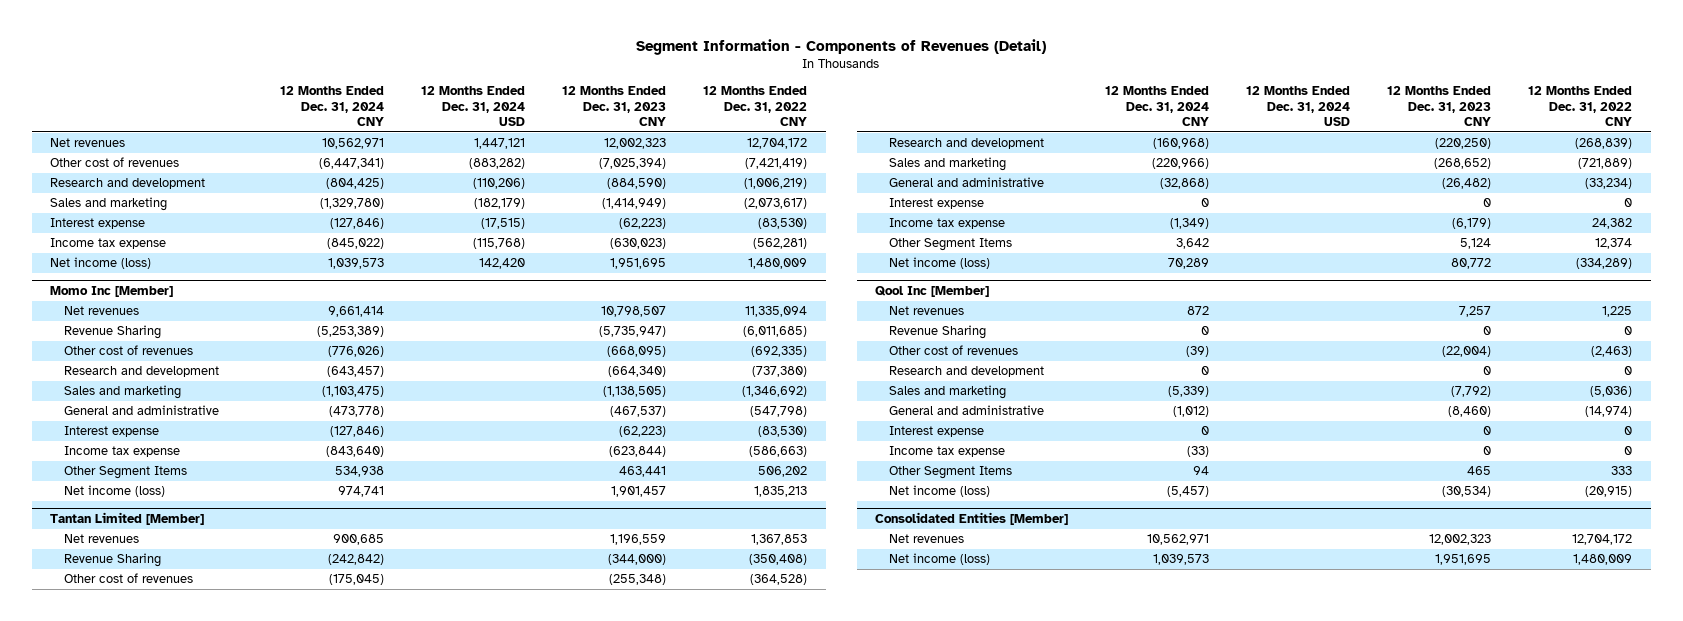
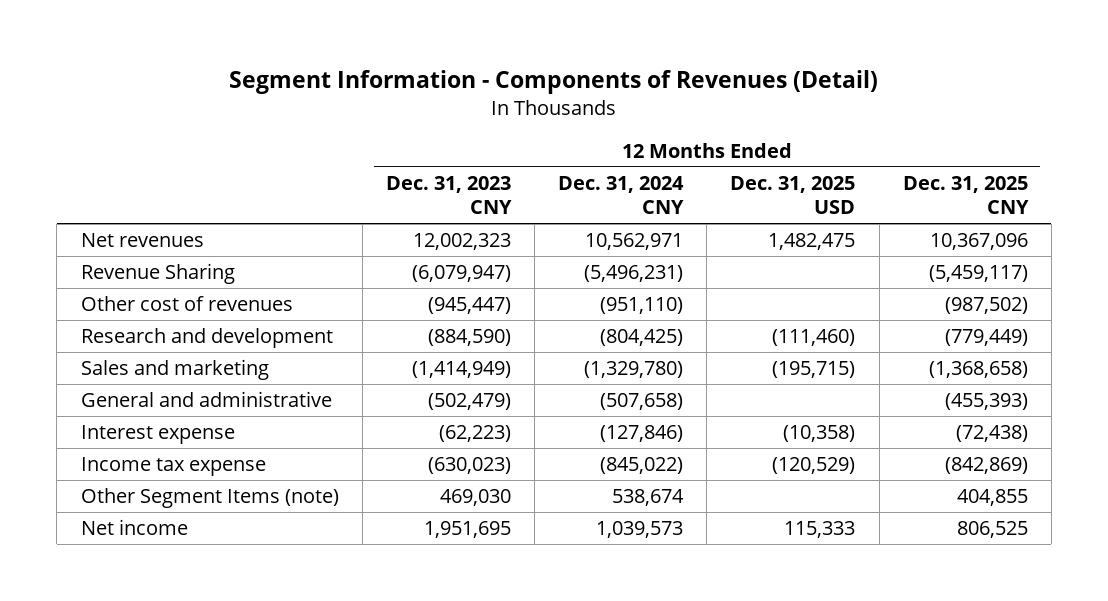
- | 12 Months Ended Dec. 31, 2024 CNY | 12 Months Ended Dec. 31, 2024 USD | 12 Months Ended Dec. 31, 2023 CNY | 12 Months Ended Dec. 31, 2022 CNY
+ | 12 Months Ended Dec. 31, 2023 CNY | 12 Months Ended Dec. 31, 2024 CNY | 12 Months Ended Dec. 31, 2025 USD | 12 Months Ended Dec. 31, 2025 CNY
- Other cost of revenues | (6,447,341) | (883,282) | (7,025,394) | (7,421,419)
+ Revenue Sharing | (6,079,947) | (5,496,231) | | (5,459,117)
+ Other cost of revenues | (945,447) | (951,110) | | (987,502)
+ General and administrative | (502,479) | (507,658) | | (455,393)
- Net income (loss) | 1,039,573 | 142,420 | 1,951,695 | 1,480,009
- Momo Inc [Member]
- Net revenues | 9,661,414 | | 10,798,507 | 11,335,094
- Revenue Sharing | (5,253,389) | | (5,735,947) | (6,011,685)
- Other cost of revenues | (776,026) | | (668,095) | (692,335)
- Research and development | (643,457) | | (664,340) | (737,380)
- Sales and marketing | (1,103,475) | | (1,138,505) | (1,346,692)
- General and administrative | (473,778) | | (467,537) | (547,798)
- Interest expense | (127,846) | | (62,223) | (83,530)
- Income tax expense | (843,640) | | (623,844) | (586,663)
- Other Segment Items | 534,938 | | 463,441 | 506,202
- Net income (loss) | 974,741 | | 1,901,457 | 1,835,213
- Tantan Limited [Member]
- Net revenues | 900,685 | | 1,196,559 | 1,367,853
- Revenue Sharing | (242,842) | | (344,000) | (350,408)
- Other cost of revenues | (175,045) | | (255,348) | (364,528)
- Research and development | (160,968) | | (220,250) | (268,839)
- Sales and marketing | (220,966) | | (268,652) | (721,889)
- General and administrative | (32,868) | | (26,482) | (33,234)
- Interest expense | 0 | | 0 | 0
- Income tax expense | (1,349) | | (6,179) | 24,382
- Other Segment Items | 3,642 | | 5,124 | 12,374
- Net income (loss) | 70,289 | | 80,772 | (334,289)
- Qool Inc [Member]
- Net revenues | 872 | | 7,257 | 1,225
- Revenue Sharing | 0 | | 0 | 0
- Other cost of revenues | (39) | | (22,004) | (2,463)
- Research and development | 0 | | 0 | 0
- Sales and marketing | (5,339) | | (7,792) | (5,036)
- General and administrative | (1,012) | | (8,460) | (14,974)
- Interest expense | 0 | | 0 | 0
- Income tax expense | (33) | | 0 | 0
- Other Segment Items | 94 | | 465 | 333
- Net income (loss) | (5,457) | | (30,534) | (20,915)
- Consolidated Entities [Member]
- Net revenues | 10,562,971 | | 12,002,323 | 12,704,172
- Net income (loss) | 1,039,573 | | 1,951,695 | 1,480,009
+ Other Segment Items (note) | 469,030 | 538,674 | | 404,855
+ Net income | 1,951,695 | 1,039,573 | 115,333 | 806,525

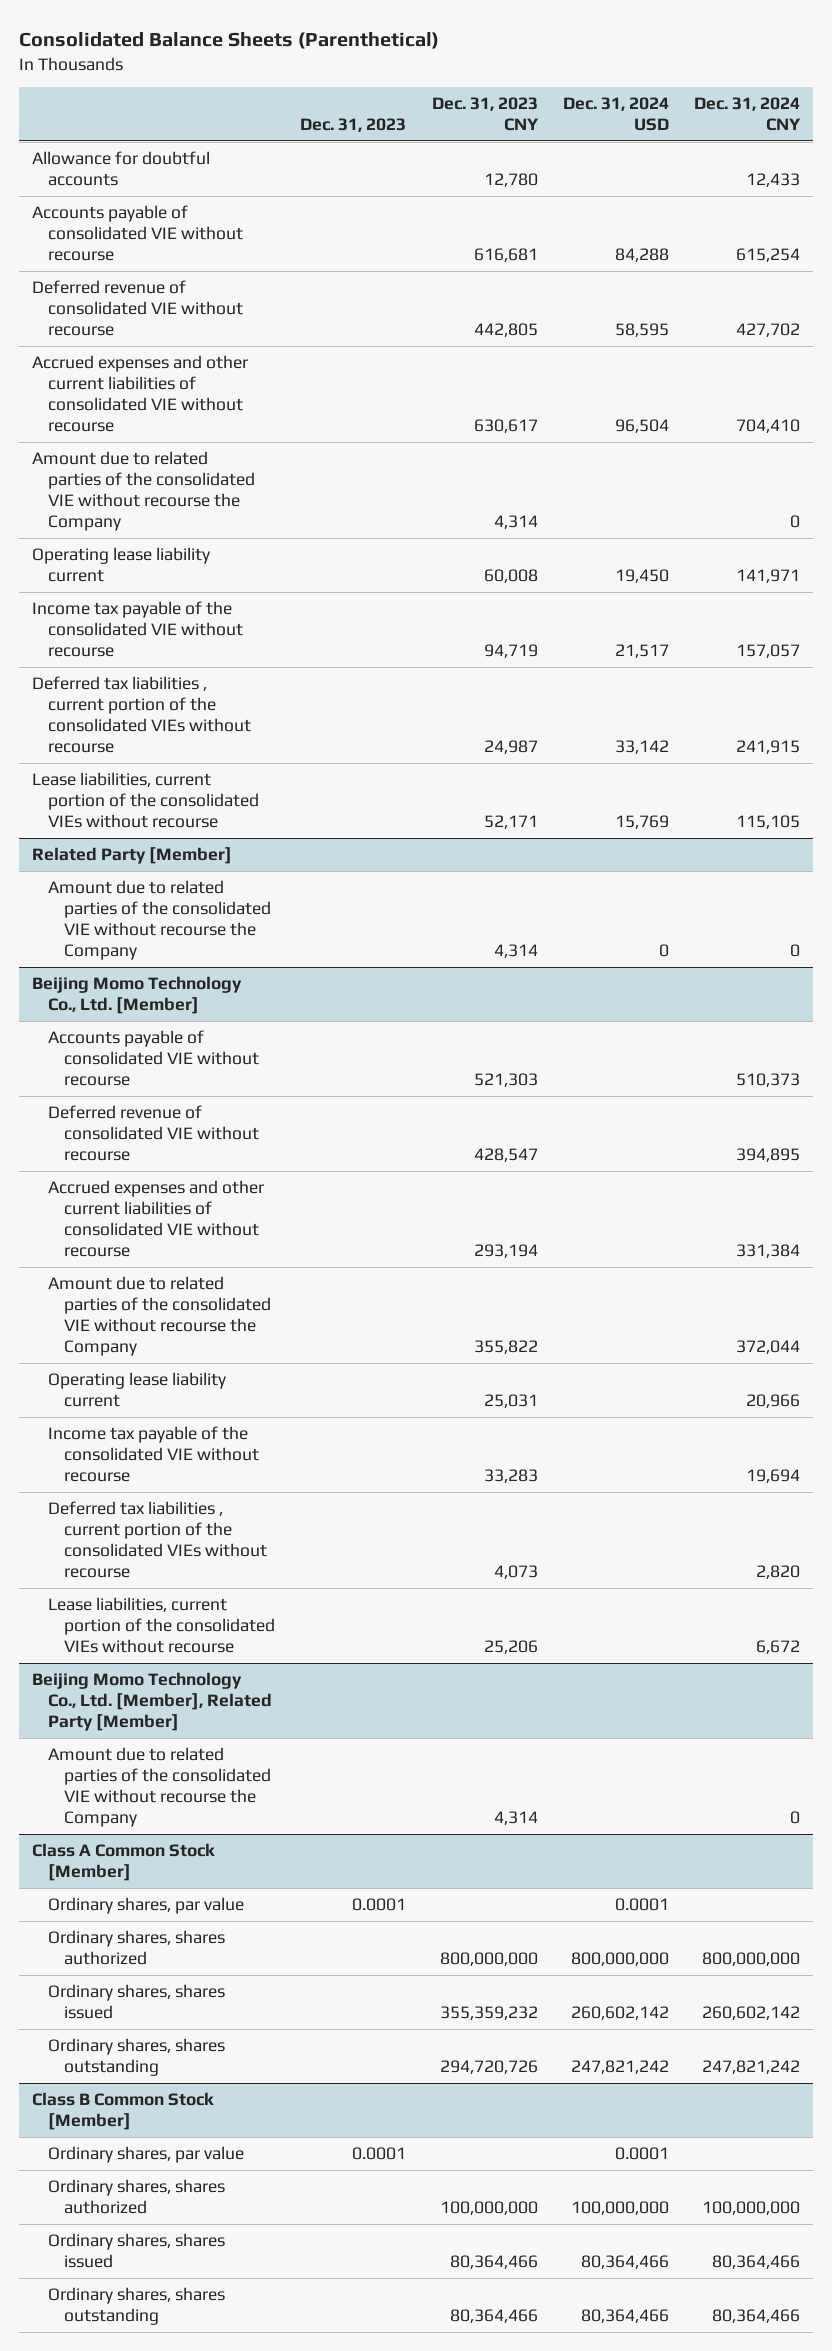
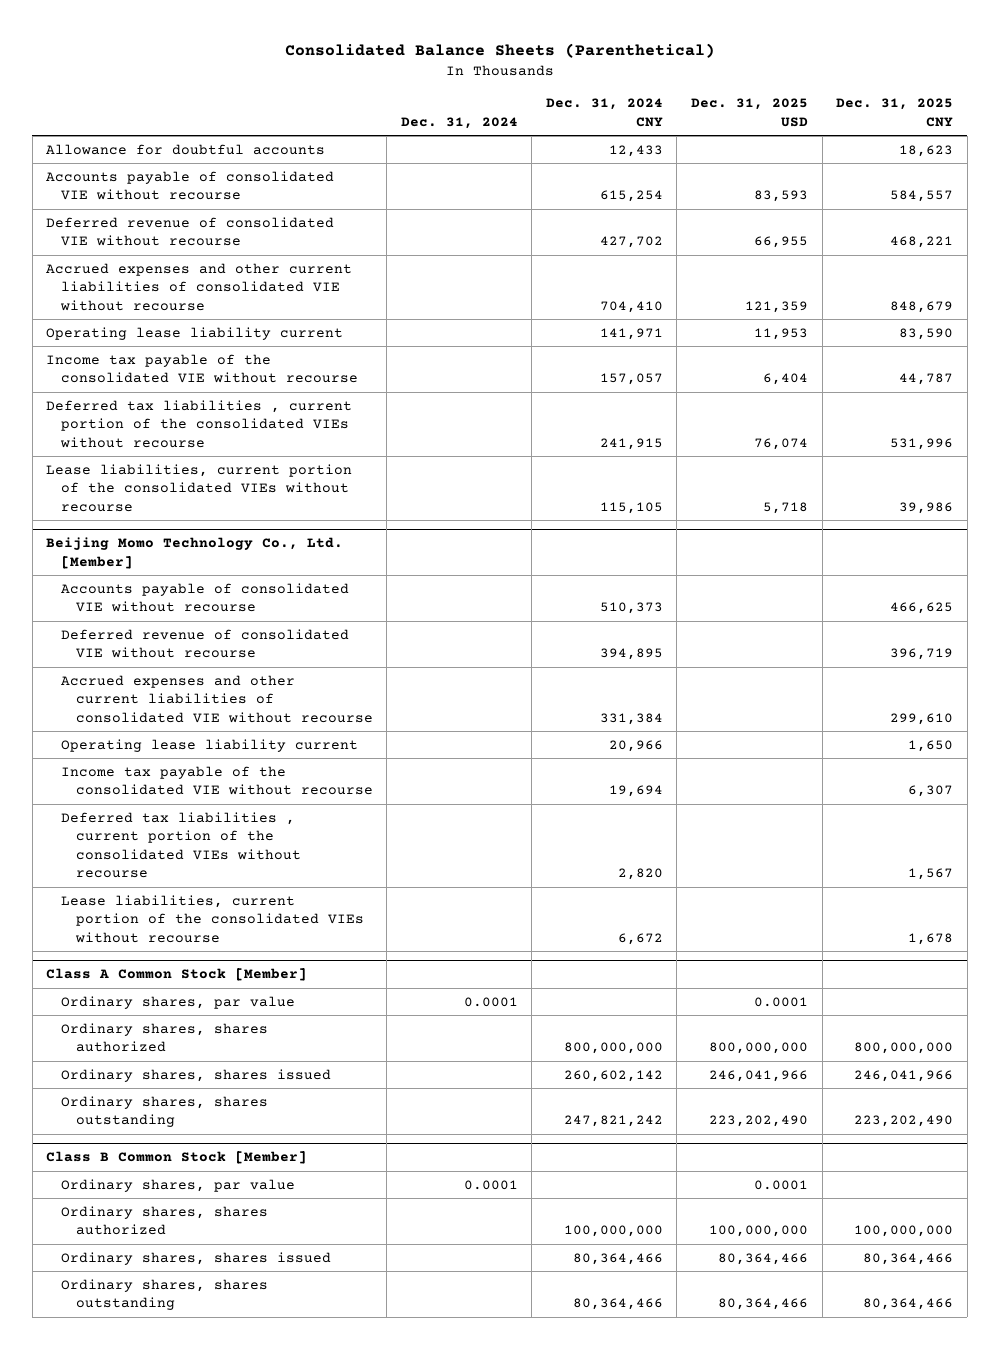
- | Dec. 31, 2023 | Dec. 31, 2023 CNY | Dec. 31, 2024 USD | Dec. 31, 2024 CNY
+ | Dec. 31, 2024 | Dec. 31, 2024 CNY | Dec. 31, 2025 USD | Dec. 31, 2025 CNY
- Amount due to related parties of the consolidated VIE without recourse the Company | | 4,314 | | 0
- Related Party [Member]
- Amount due to related parties of the consolidated VIE without recourse the Company | | 4,314 | 0 | 0
@ Beijing Momo Technology Co., Ltd. [Member]
- Amount due to related parties of the consolidated VIE without recourse the Company | | 355,822 | | 372,044
- Beijing Momo Technology Co., Ltd. [Member], Related Party [Member]
- Amount due to related parties of the consolidated VIE without recourse the Company | | 4,314 | | 0

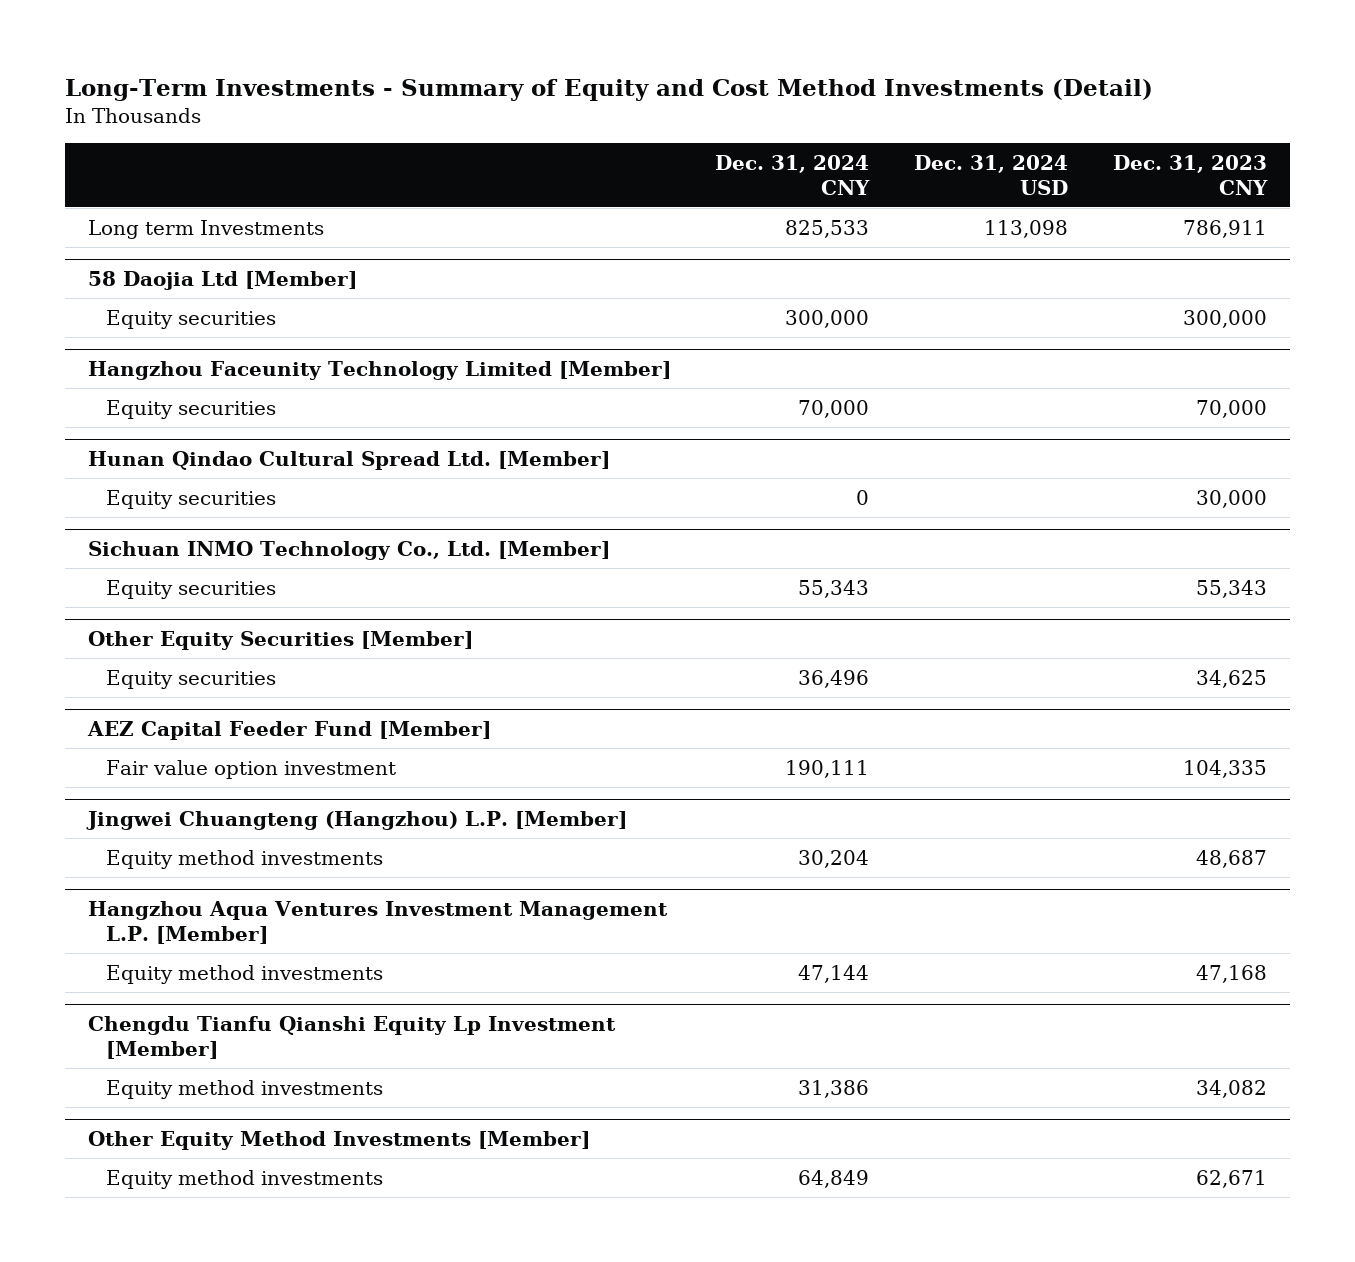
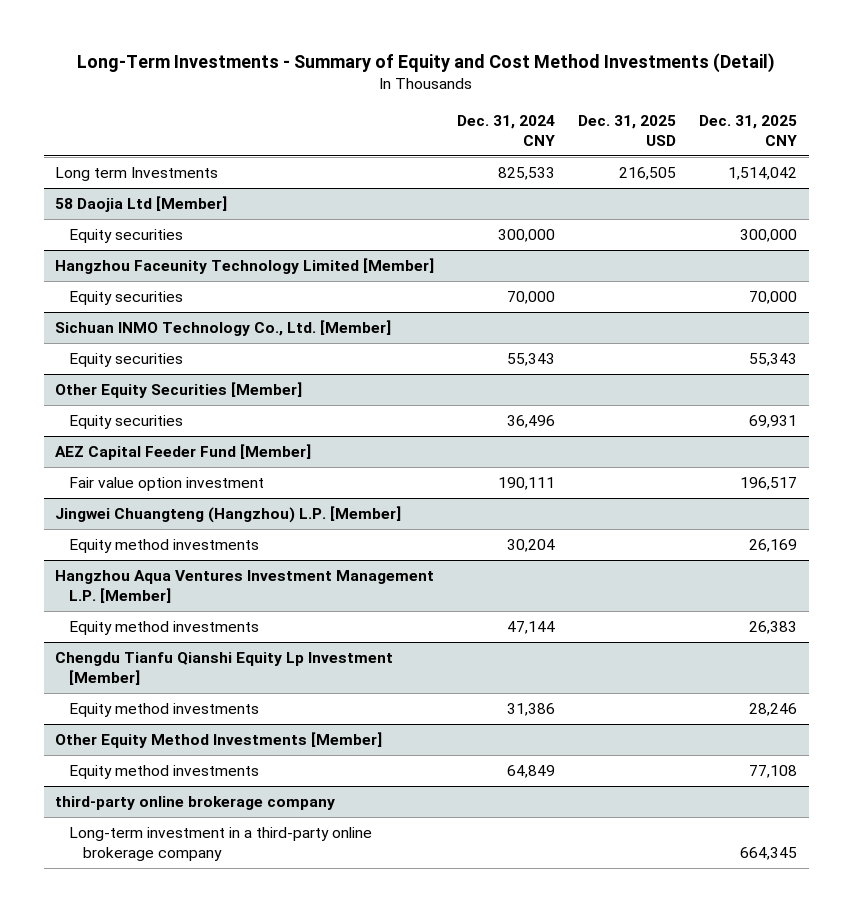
- | Dec. 31, 2024 CNY | Dec. 31, 2024 USD | Dec. 31, 2023 CNY
+ | Dec. 31, 2024 CNY | Dec. 31, 2025 USD | Dec. 31, 2025 CNY
- Hunan Qindao Cultural Spread Ltd. [Member]
- Equity securities | 0 | | 30,000
+ third-party online brokerage company
+ Long-term investment in a third-party online brokerage company | | | 664,345

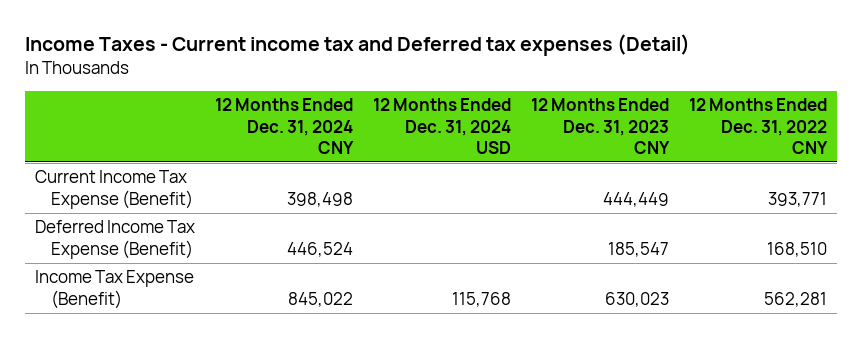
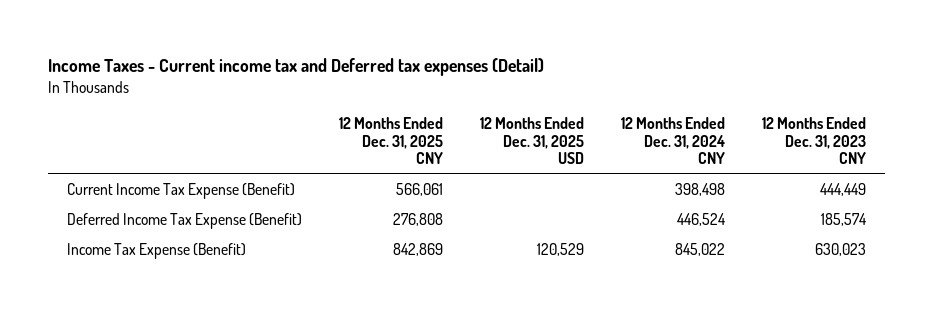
- | 12 Months Ended Dec. 31, 2024 CNY | 12 Months Ended Dec. 31, 2024 USD | 12 Months Ended Dec. 31, 2023 CNY | 12 Months Ended Dec. 31, 2022 CNY
+ | 12 Months Ended Dec. 31, 2025 CNY | 12 Months Ended Dec. 31, 2025 USD | 12 Months Ended Dec. 31, 2024 CNY | 12 Months Ended Dec. 31, 2023 CNY
- Deferred Income Tax Expense (Benefit) | 446,524 | | 185,547 | 168,510
+ Deferred Income Tax Expense (Benefit) | 276,808 | | 446,524 | 185,574

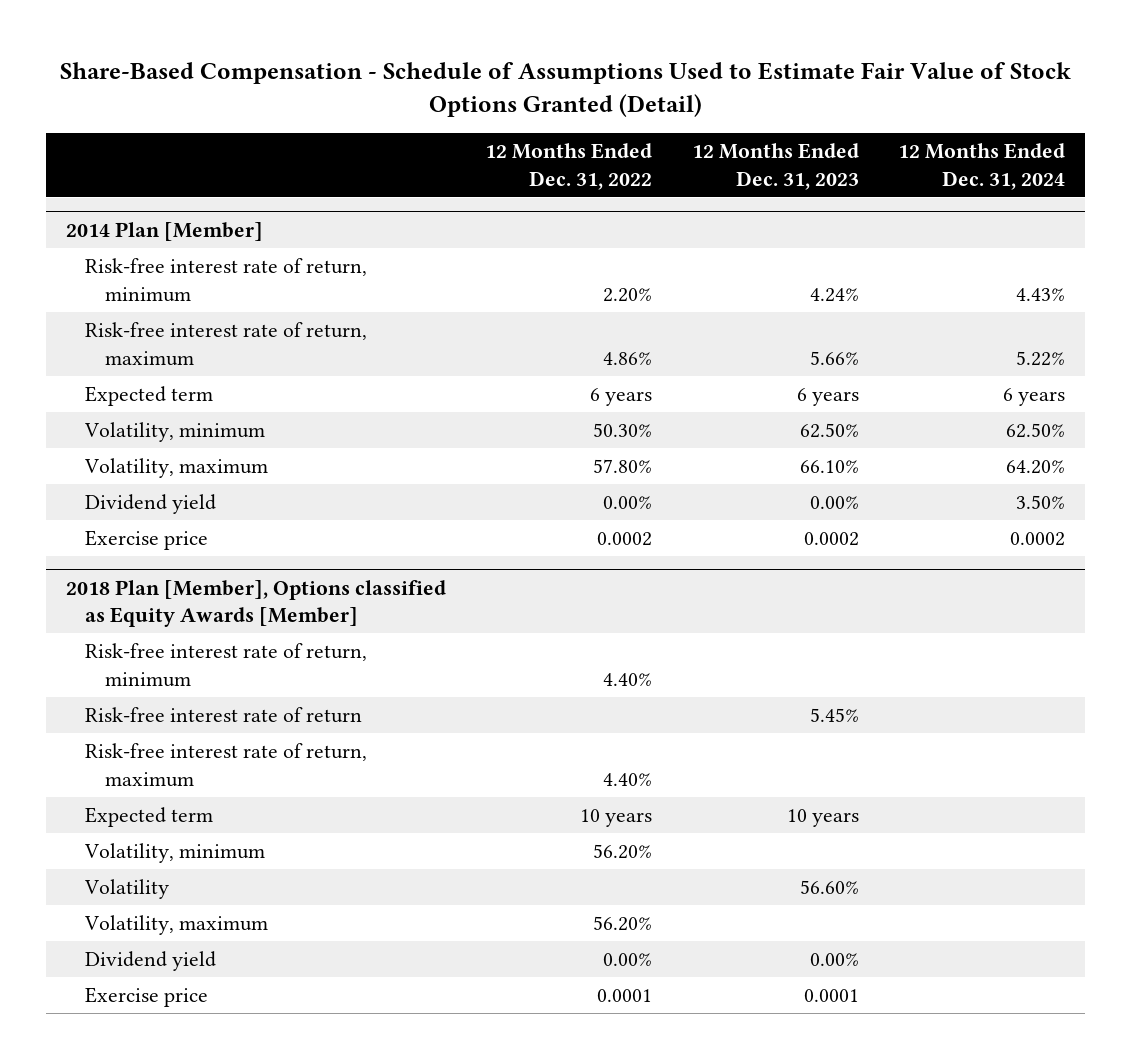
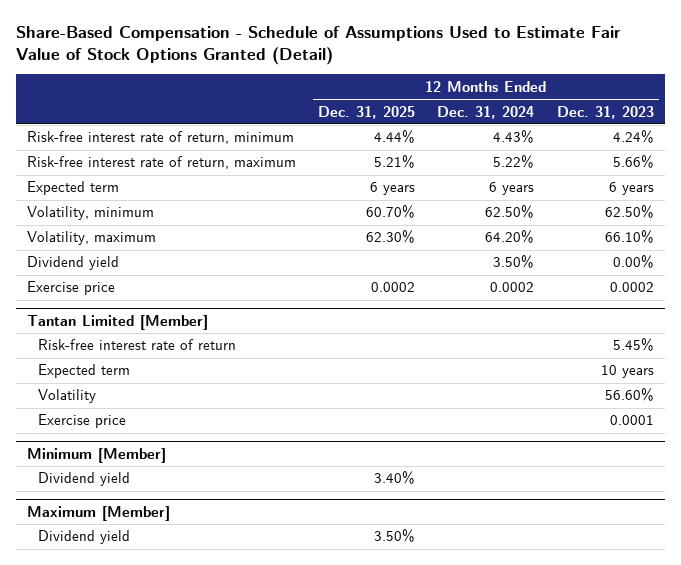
- | 12 Months Ended Dec. 31, 2022 | 12 Months Ended Dec. 31, 2023 | 12 Months Ended Dec. 31, 2024
+ | 12 Months Ended Dec. 31, 2025 | 12 Months Ended Dec. 31, 2024 | 12 Months Ended Dec. 31, 2023
- 2014 Plan [Member]
- 2018 Plan [Member], Options classified as Equity Awards [Member]
- Risk-free interest rate of return, minimum | 4.40% | |
+ Tantan Limited [Member]
- Risk-free interest rate of return, maximum | 4.40% | |
- Volatility, minimum | 56.20% | |
- Volatility, maximum | 56.20% | |
- Dividend yield | 0.00% | 0.00% |
+ Minimum [Member]
+ Dividend yield | 3.40% | |
+ Maximum [Member]
+ Dividend yield | 3.50% | |

